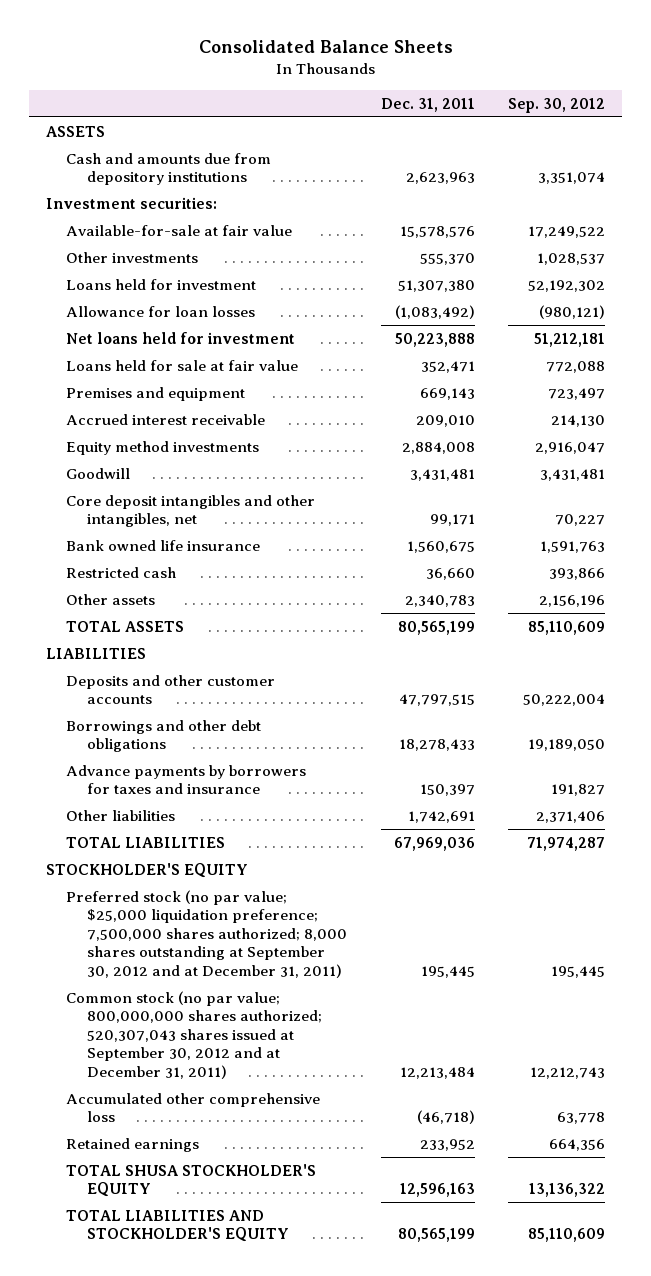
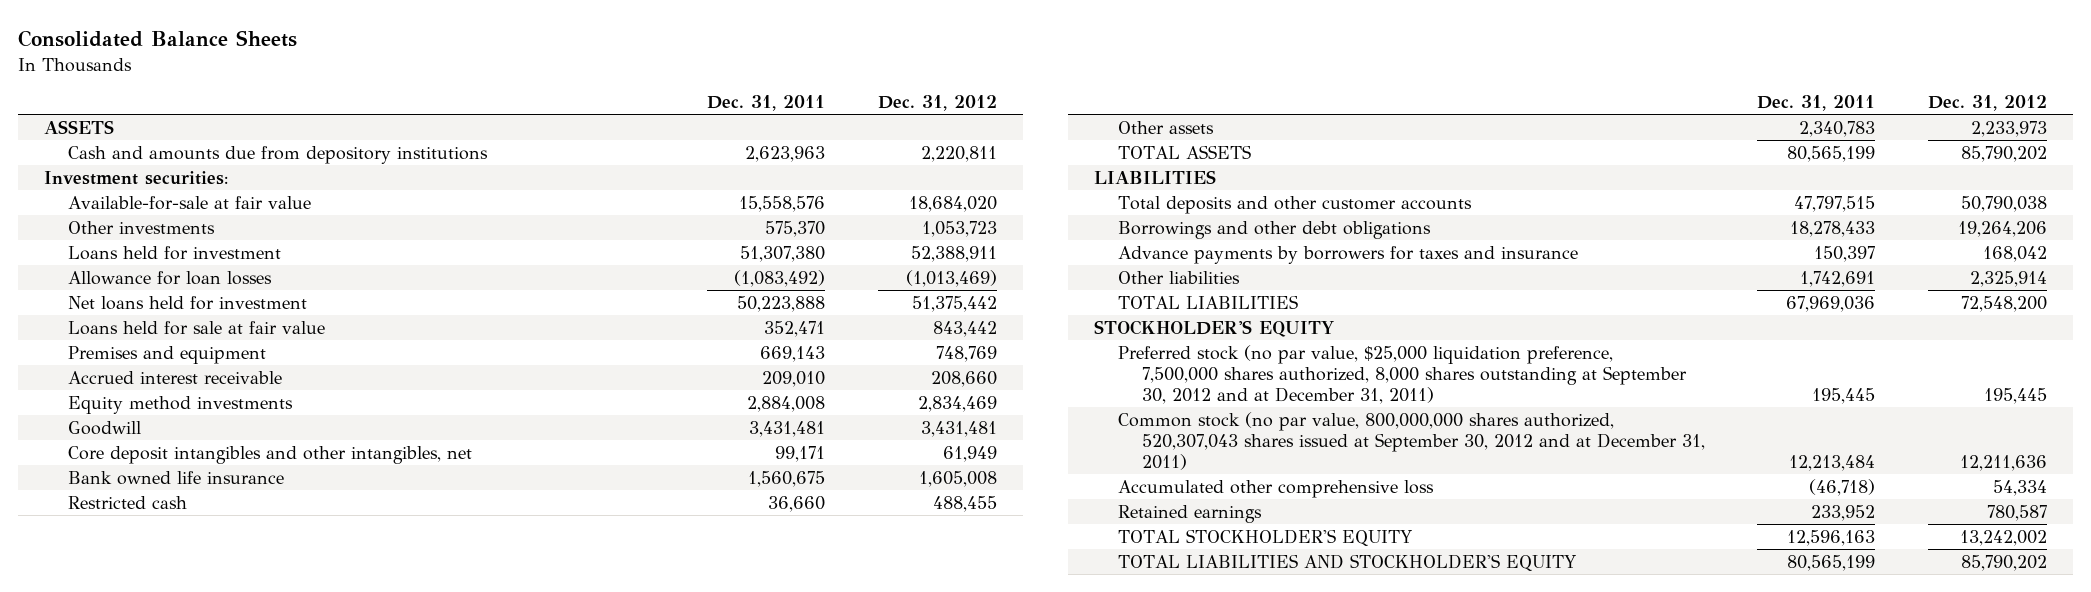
- | Dec. 31, 2011 | Sep. 30, 2012
+ | Dec. 31, 2011 | Dec. 31, 2012
- Available-for-sale at fair value | 15,578,576 | 17,249,522
- Other investments | 555,370 | 1,028,537
+ Available-for-sale at fair value | 15,558,576 | 18,684,020
+ Other investments | 575,370 | 1,053,723
- Deposits and other customer accounts | 47,797,515 | 50,222,004
+ Total deposits and other customer accounts | 47,797,515 | 50,790,038
- Preferred stock (no par value; $25,000 liquidation preference; 7,500,000 shares authorized; 8,000 shares outstanding at September 30, 2012 and at December 31, 2011) | 195,445 | 195,445
- Common stock (no par value; 800,000,000 shares authorized; 520,307,043 shares issued at September 30, 2012 and at December 31, 2011) | 12,213,484 | 12,212,743
+ Preferred stock (no par value, $25,000 liquidation preference, 7,500,000 shares authorized, 8,000 shares outstanding at September 30, 2012 and at December 31, 2011) | 195,445 | 195,445
+ Common stock (no par value, 800,000,000 shares authorized, 520,307,043 shares issued at September 30, 2012 and at December 31, 2011) | 12,213,484 | 12,211,636
- TOTAL SHUSA STOCKHOLDER'S EQUITY | 12,596,163 | 13,136,322
+ TOTAL STOCKHOLDER'S EQUITY | 12,596,163 | 13,242,002

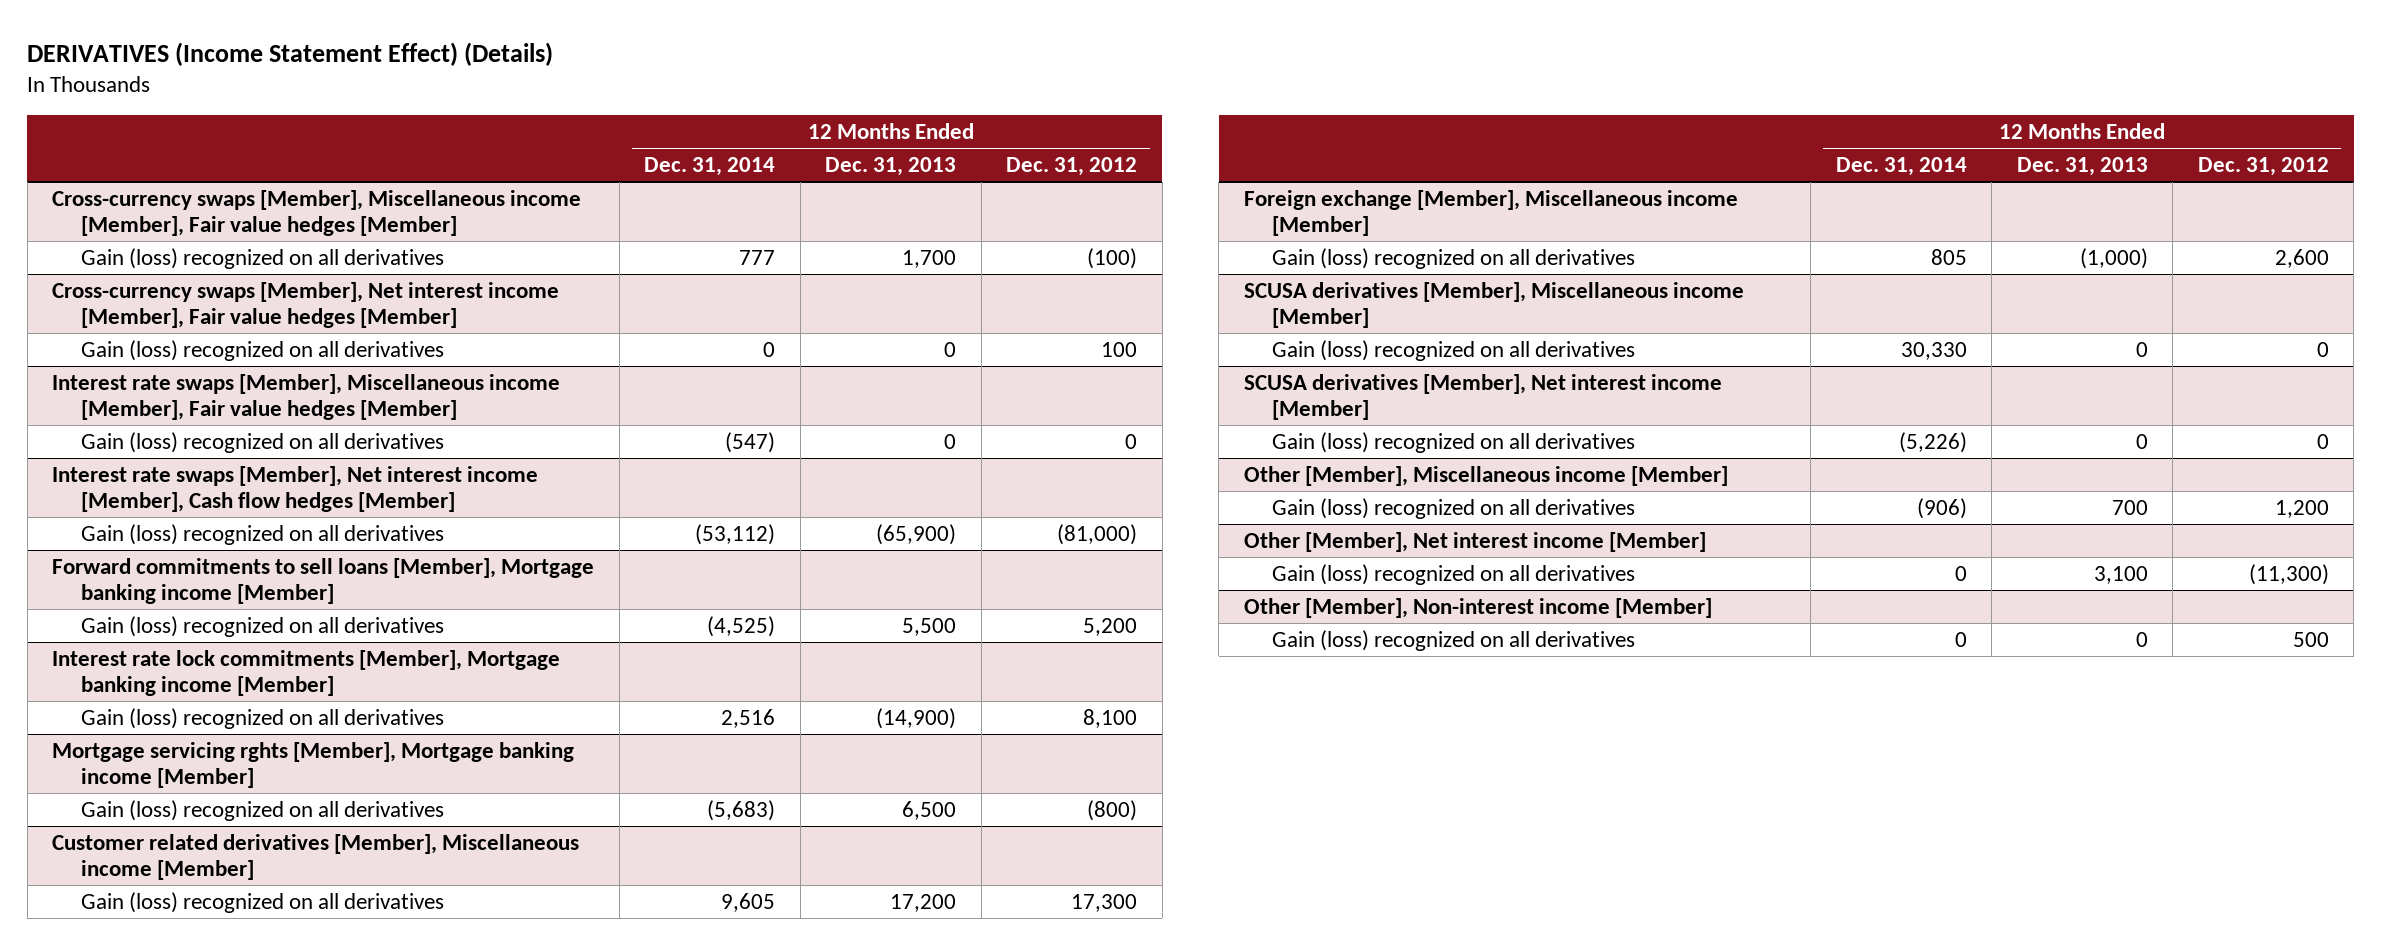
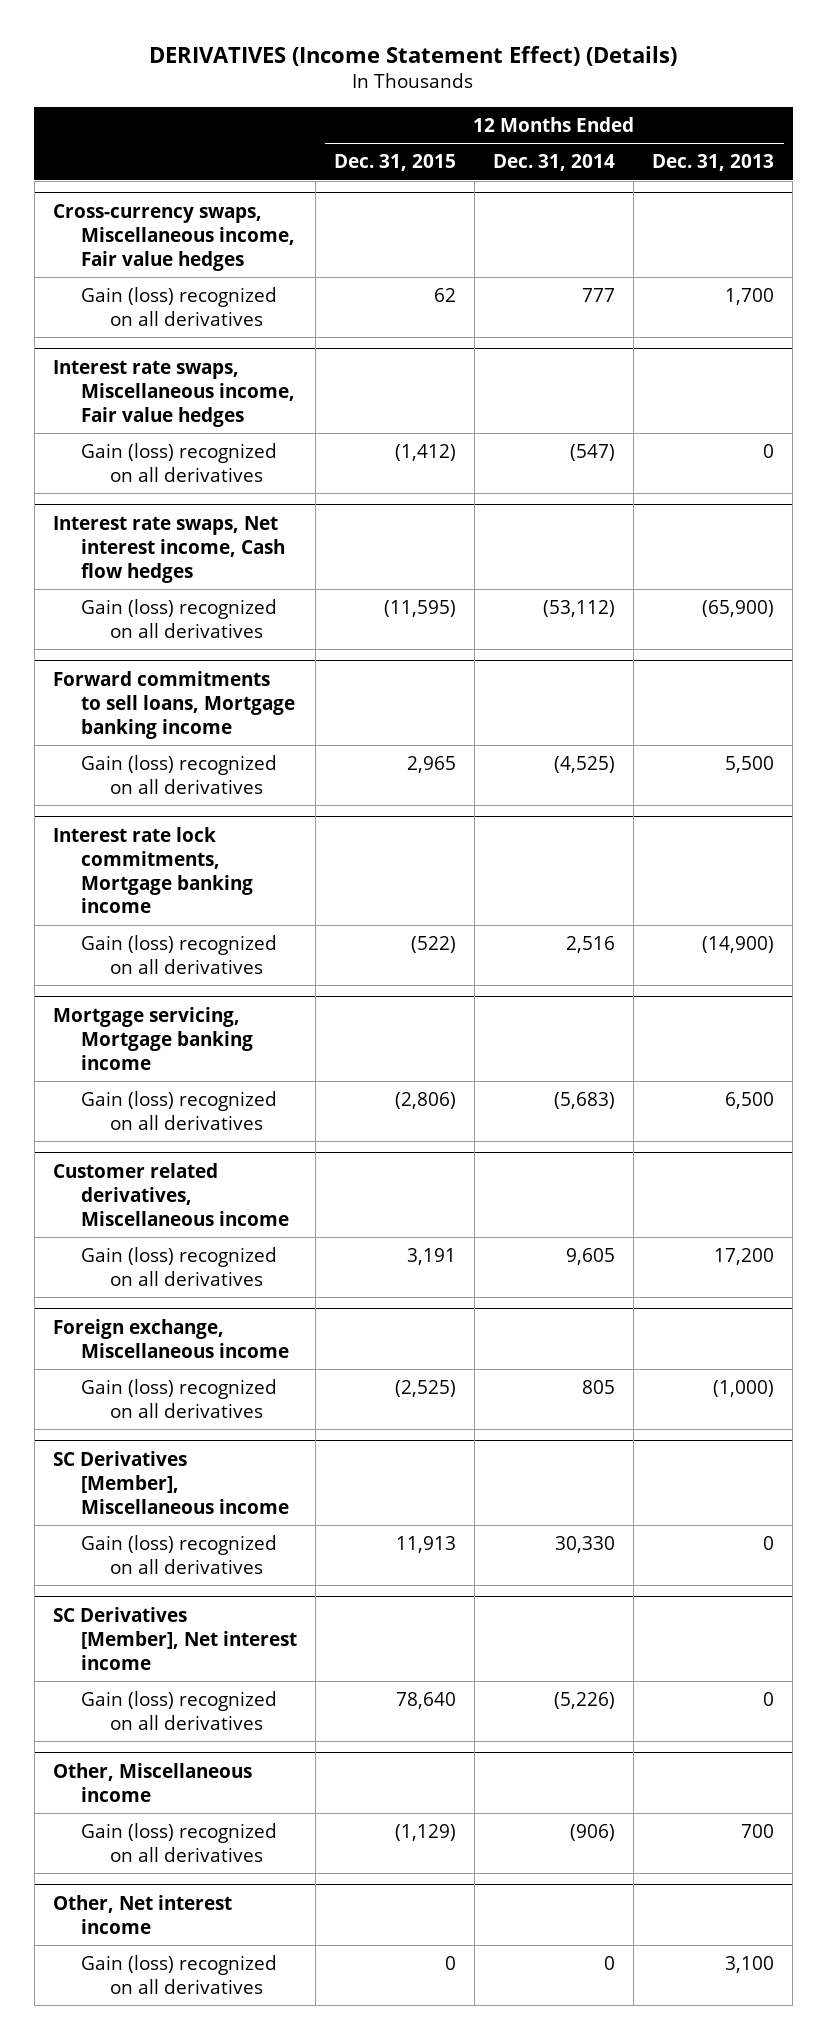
- | 12 Months Ended Dec. 31, 2014 | 12 Months Ended Dec. 31, 2013 | 12 Months Ended Dec. 31, 2012
+ | 12 Months Ended Dec. 31, 2015 | 12 Months Ended Dec. 31, 2014 | 12 Months Ended Dec. 31, 2013
- Cross-currency swaps [Member], Miscellaneous income [Member], Fair value hedges [Member]
+ Cross-currency swaps, Miscellaneous income, Fair value hedges
- Cross-currency swaps [Member], Net interest income [Member], Fair value hedges [Member]
- Gain (loss) recognized on all derivatives | 0 | 0 | 100
- Interest rate swaps [Member], Miscellaneous income [Member], Fair value hedges [Member]
+ Interest rate swaps, Miscellaneous income, Fair value hedges
- Interest rate swaps [Member], Net interest income [Member], Cash flow hedges [Member]
+ Interest rate swaps, Net interest income, Cash flow hedges
- Forward commitments to sell loans [Member], Mortgage banking income [Member]
+ Forward commitments to sell loans, Mortgage banking income
- Interest rate lock commitments [Member], Mortgage banking income [Member]
+ Interest rate lock commitments, Mortgage banking income
- Mortgage servicing rghts [Member], Mortgage banking income [Member]
+ Mortgage servicing, Mortgage banking income
- Customer related derivatives [Member], Miscellaneous income [Member]
+ Customer related derivatives, Miscellaneous income
- Foreign exchange [Member], Miscellaneous income [Member]
+ Foreign exchange, Miscellaneous income
- SCUSA derivatives [Member], Miscellaneous income [Member]
+ SC Derivatives [Member], Miscellaneous income
- SCUSA derivatives [Member], Net interest income [Member]
+ SC Derivatives [Member], Net interest income
- Other [Member], Miscellaneous income [Member]
+ Other, Miscellaneous income
- Other [Member], Net interest income [Member]
+ Other, Net interest income
- Other [Member], Non-interest income [Member]
- Gain (loss) recognized on all derivatives | 0 | 0 | 500

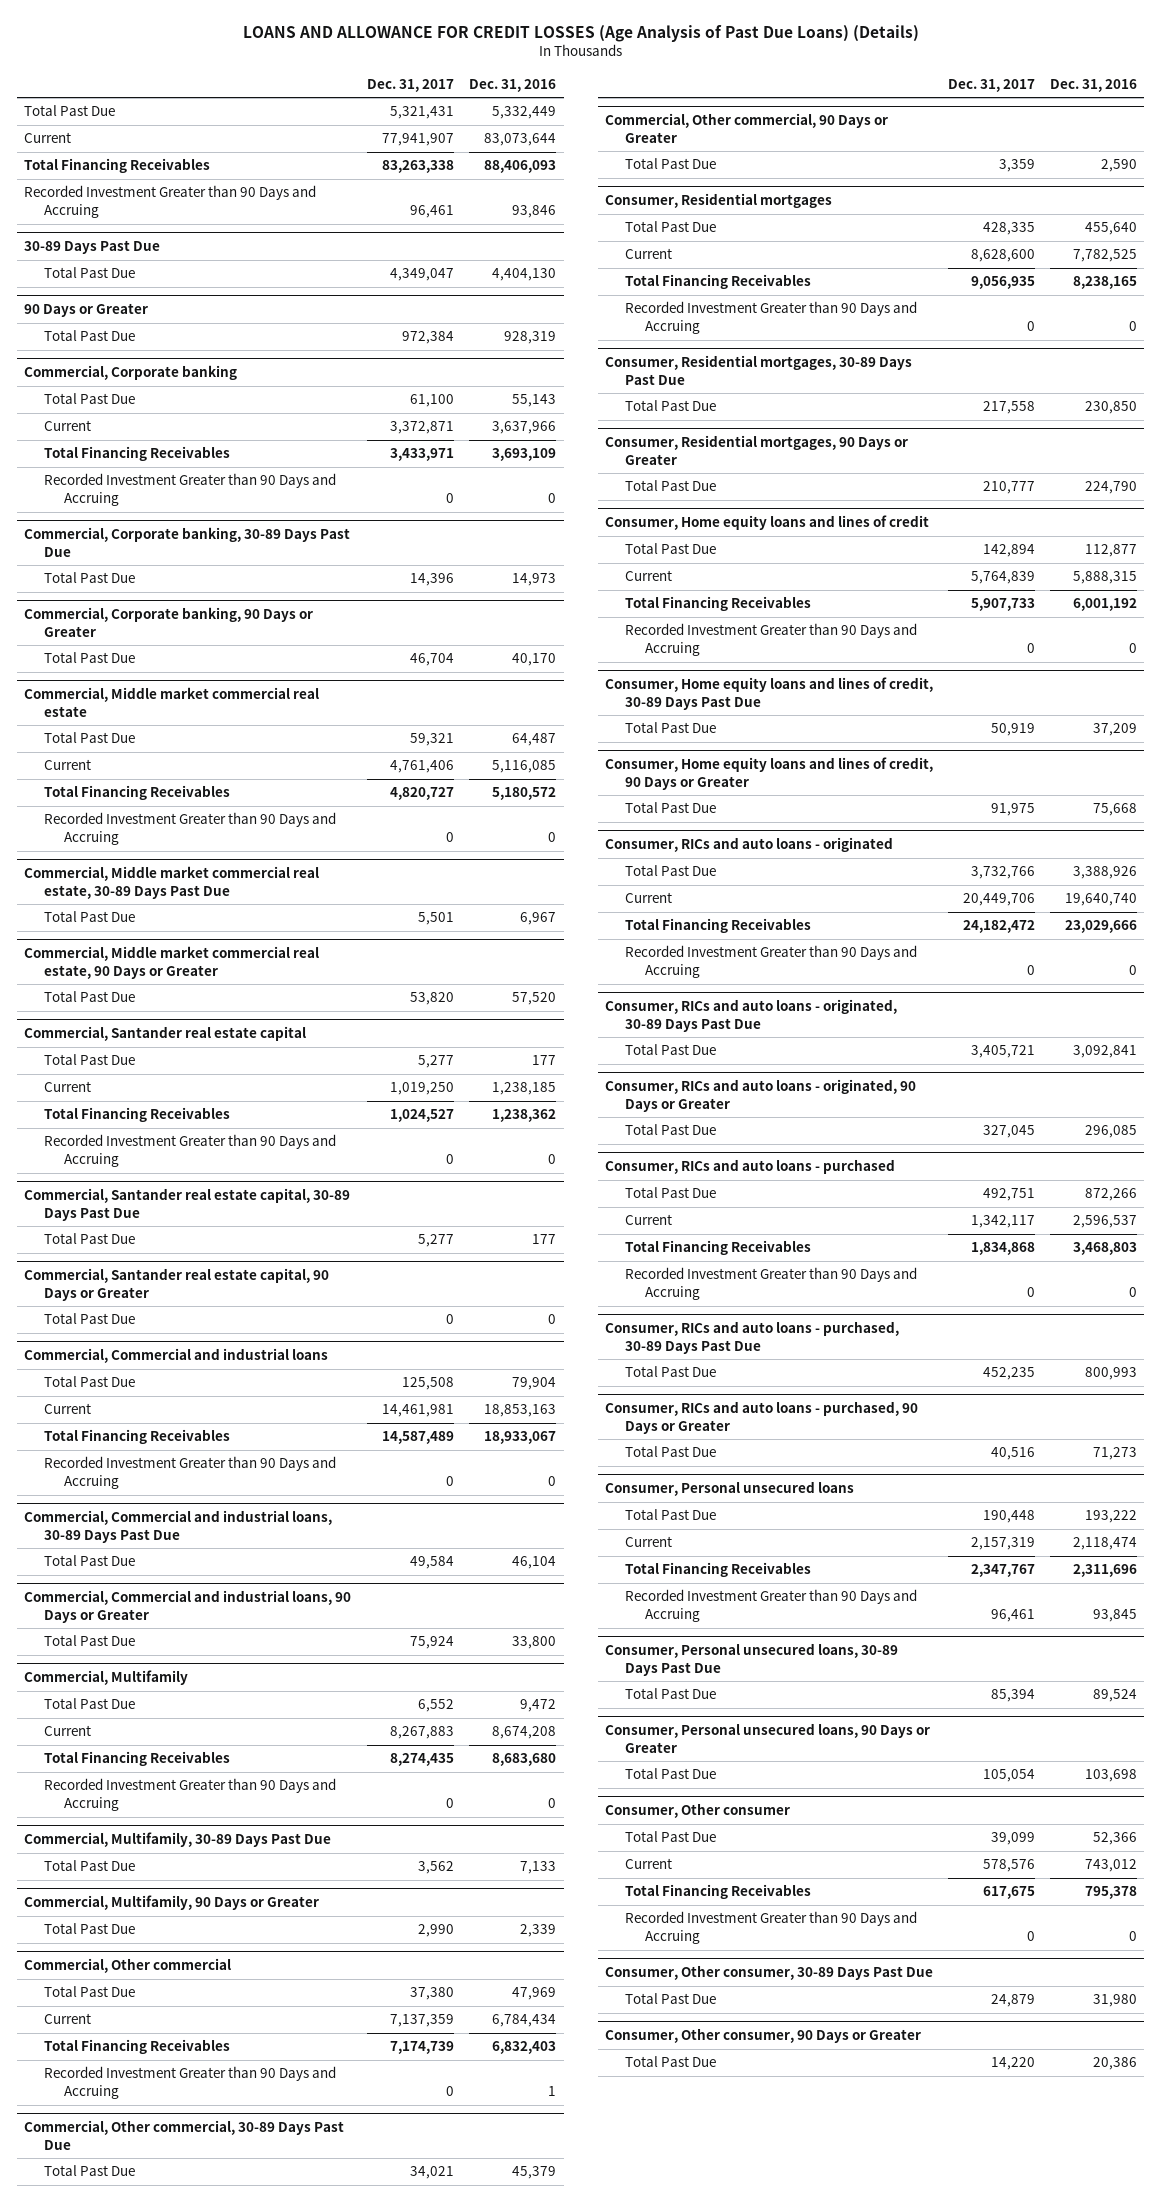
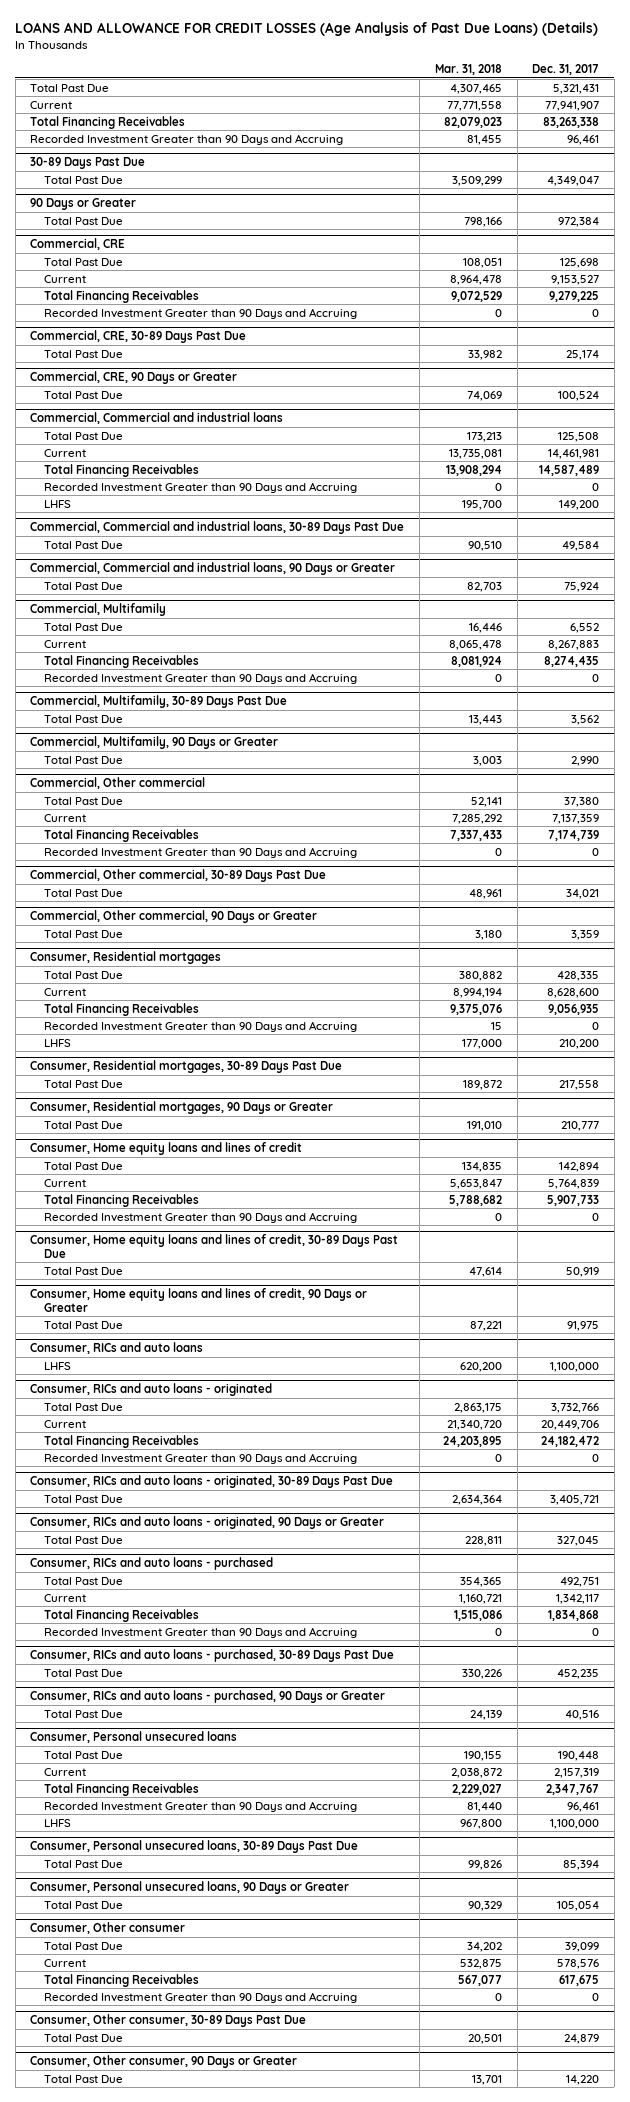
- | Dec. 31, 2017 | Dec. 31, 2016
+ | Mar. 31, 2018 | Dec. 31, 2017
- Commercial, Corporate banking
- Total Past Due | 61,100 | 55,143
- Current | 3,372,871 | 3,637,966
- Total Financing Receivables | 3,433,971 | 3,693,109
- Recorded Investment Greater than 90 Days and Accruing | 0 | 0
- Commercial, Corporate banking, 30-89 Days Past Due
- Total Past Due | 14,396 | 14,973
- Commercial, Corporate banking, 90 Days or Greater
- Total Past Due | 46,704 | 40,170
- Commercial, Middle market commercial real estate
- Total Past Due | 59,321 | 64,487
- Current | 4,761,406 | 5,116,085
- Total Financing Receivables | 4,820,727 | 5,180,572
- Recorded Investment Greater than 90 Days and Accruing | 0 | 0
- Commercial, Middle market commercial real estate, 30-89 Days Past Due
- Total Past Due | 5,501 | 6,967
- Commercial, Middle market commercial real estate, 90 Days or Greater
- Total Past Due | 53,820 | 57,520
- Commercial, Santander real estate capital
- Total Past Due | 5,277 | 177
- Current | 1,019,250 | 1,238,185
- Total Financing Receivables | 1,024,527 | 1,238,362
+ Commercial, CRE
+ Total Past Due | 108,051 | 125,698
+ Current | 8,964,478 | 9,153,527
+ Total Financing Receivables | 9,072,529 | 9,279,225
- Commercial, Santander real estate capital, 30-89 Days Past Due
- Total Past Due | 5,277 | 177
- Commercial, Santander real estate capital, 90 Days or Greater
- Total Past Due | 0 | 0
+ Commercial, CRE, 30-89 Days Past Due
+ Total Past Due | 33,982 | 25,174
+ Commercial, CRE, 90 Days or Greater
+ Total Past Due | 74,069 | 100,524
@ Commercial, Commercial and industrial loans
+ LHFS | 195,700 | 149,200
@ Consumer, Residential mortgages
+ LHFS | 177,000 | 210,200
+ Consumer, RICs and auto loans
+ LHFS | 620,200 | 1,100,000
@ Consumer, Personal unsecured loans
+ LHFS | 967,800 | 1,100,000

